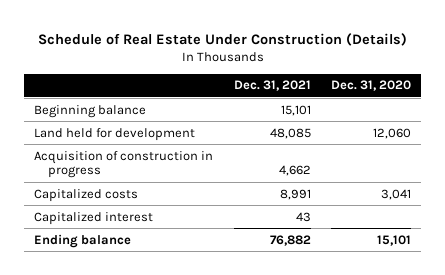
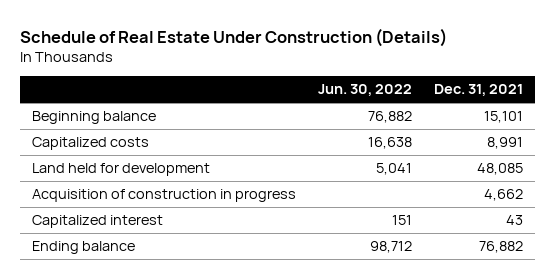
- | Dec. 31, 2021 | Dec. 31, 2020
+ | Jun. 30, 2022 | Dec. 31, 2021
moved up: Capitalized costs | 16,638 | 8,991

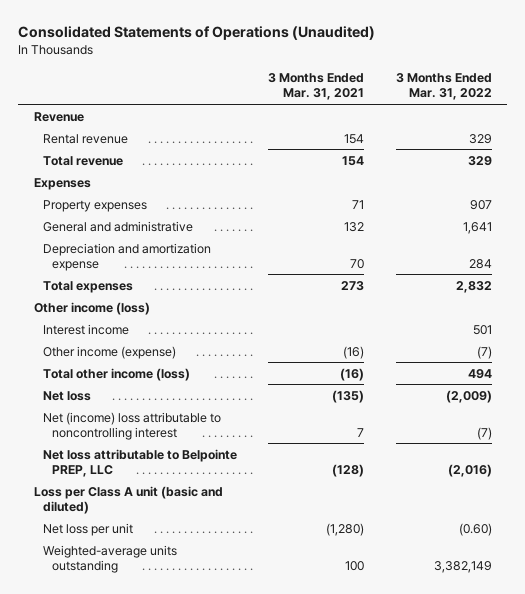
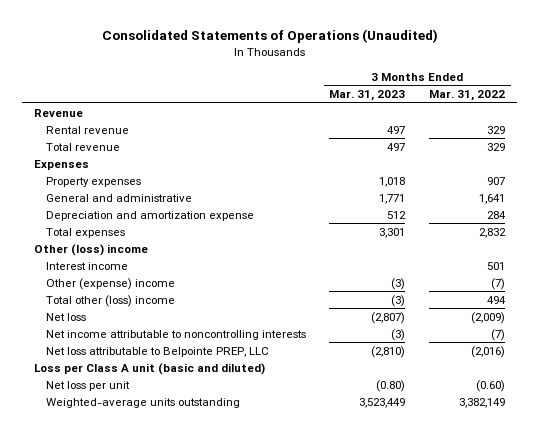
- | 3 Months Ended Mar. 31, 2021 | 3 Months Ended Mar. 31, 2022
+ | 3 Months Ended Mar. 31, 2023 | 3 Months Ended Mar. 31, 2022
- Other income (loss)
+ Other (loss) income
- Other income (expense) | (16) | (7)
- Total other income (loss) | (16) | 494
+ Other (expense) income | (3) | (7)
+ Total other (loss) income | (3) | 494
- Net (income) loss attributable to noncontrolling interest | 7 | (7)
+ Net income attributable to noncontrolling interests | (3) | (7)

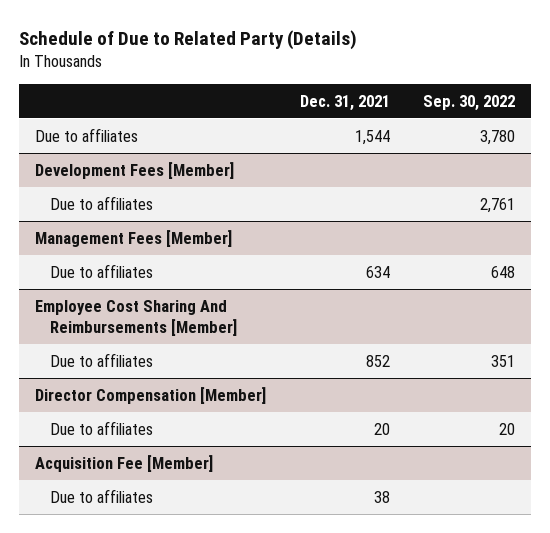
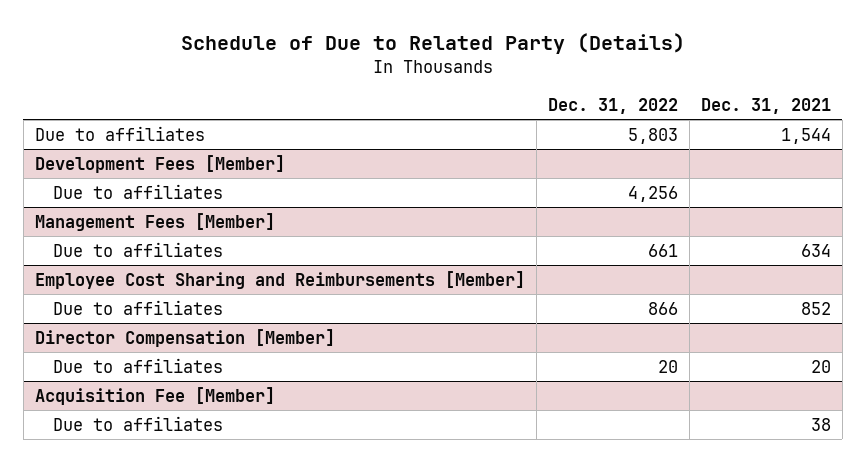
- | Dec. 31, 2021 | Sep. 30, 2022
+ | Dec. 31, 2022 | Dec. 31, 2021
- Employee Cost Sharing And Reimbursements [Member]
+ Employee Cost Sharing and Reimbursements [Member]

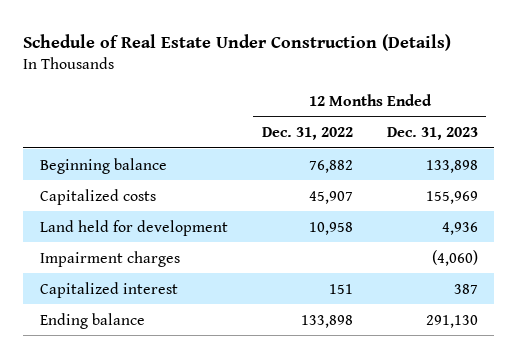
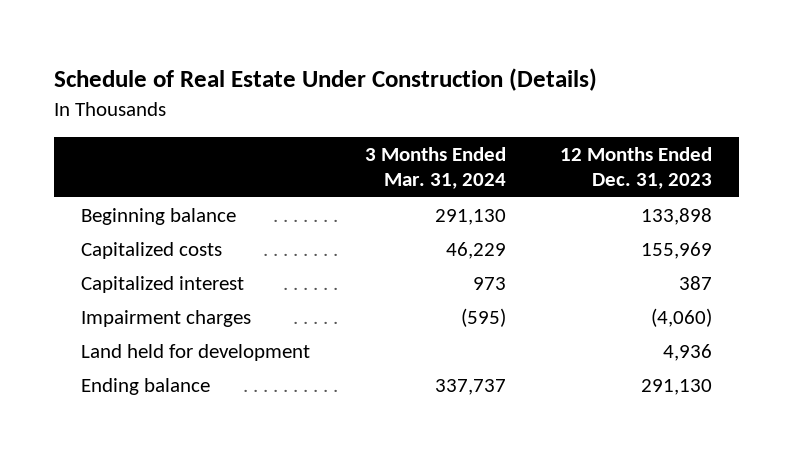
- | 12 Months Ended Dec. 31, 2022 | 12 Months Ended Dec. 31, 2023
+ | 3 Months Ended Mar. 31, 2024 | 12 Months Ended Dec. 31, 2023
moved down: Impairment charges | (595) | (4,060)
moved down: Land held for development | | 4,936

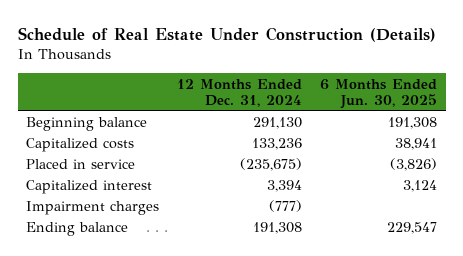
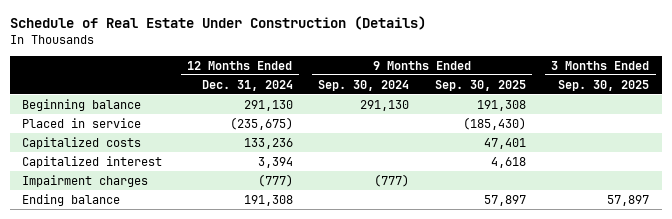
- | 12 Months Ended Dec. 31, 2024 | 6 Months Ended Jun. 30, 2025
+ | 12 Months Ended Dec. 31, 2024 | 9 Months Ended Sep. 30, 2024 | 9 Months Ended Sep. 30, 2025 | 3 Months Ended Sep. 30, 2025
moved down: Capitalized costs | 133,236 | | 47,401 |

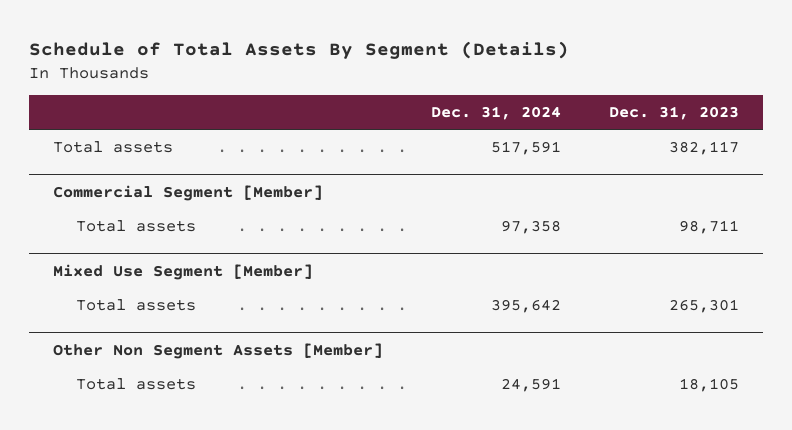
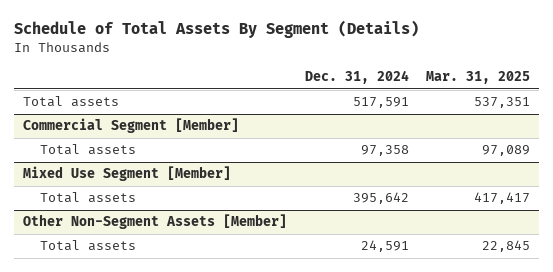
- | Dec. 31, 2024 | Dec. 31, 2023
+ | Dec. 31, 2024 | Mar. 31, 2025
- Other Non Segment Assets [Member]
+ Other Non-Segment Assets [Member]

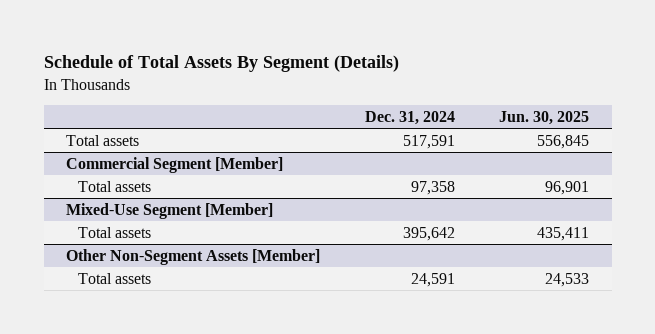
- | Dec. 31, 2024 | Mar. 31, 2025
+ | Dec. 31, 2024 | Jun. 30, 2025
- Mixed Use Segment [Member]
+ Mixed-Use Segment [Member]

